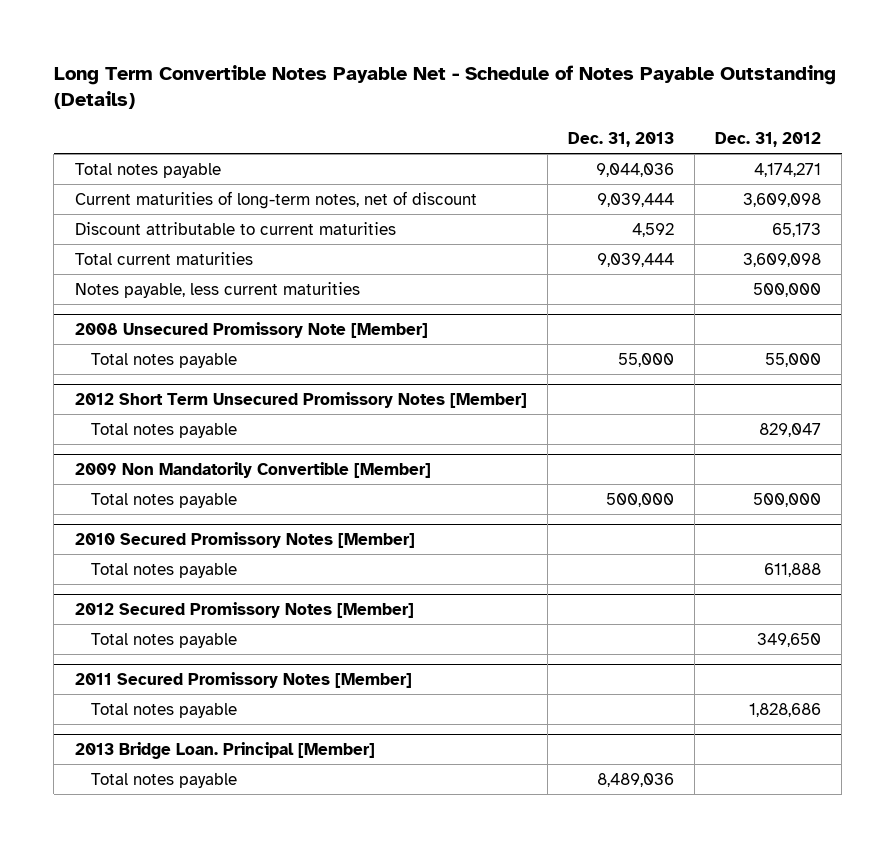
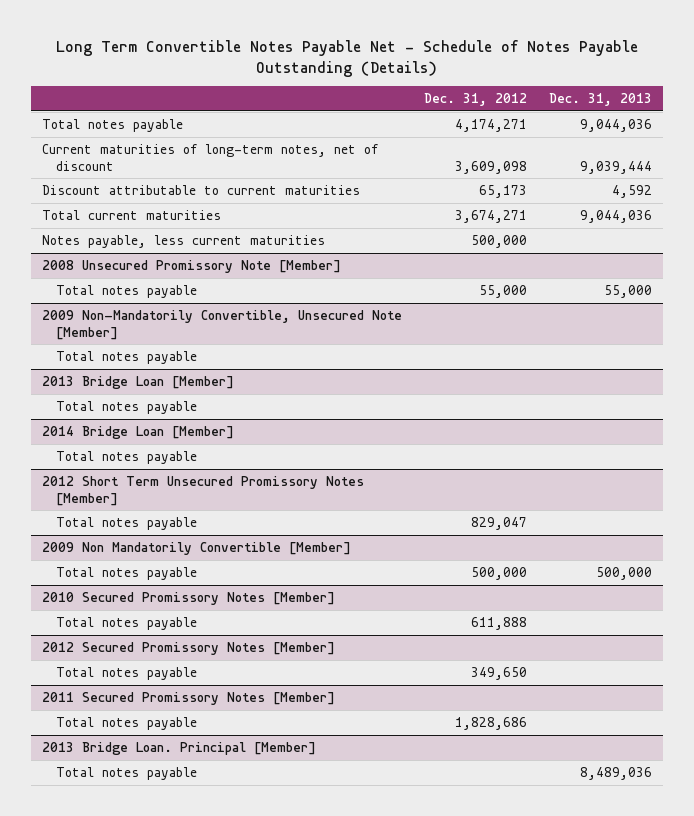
- | Dec. 31, 2013 | Dec. 31, 2012
+ | Dec. 31, 2012 | Dec. 31, 2013
- Total current maturities | 9,039,444 | 3,609,098
+ Total current maturities | 3,674,271 | 9,044,036
+ 2009 Non-Mandatorily Convertible, Unsecured Note [Member]
+ Total notes payable
+ 2013 Bridge Loan [Member]
+ Total notes payable
+ 2014 Bridge Loan [Member]
+ Total notes payable

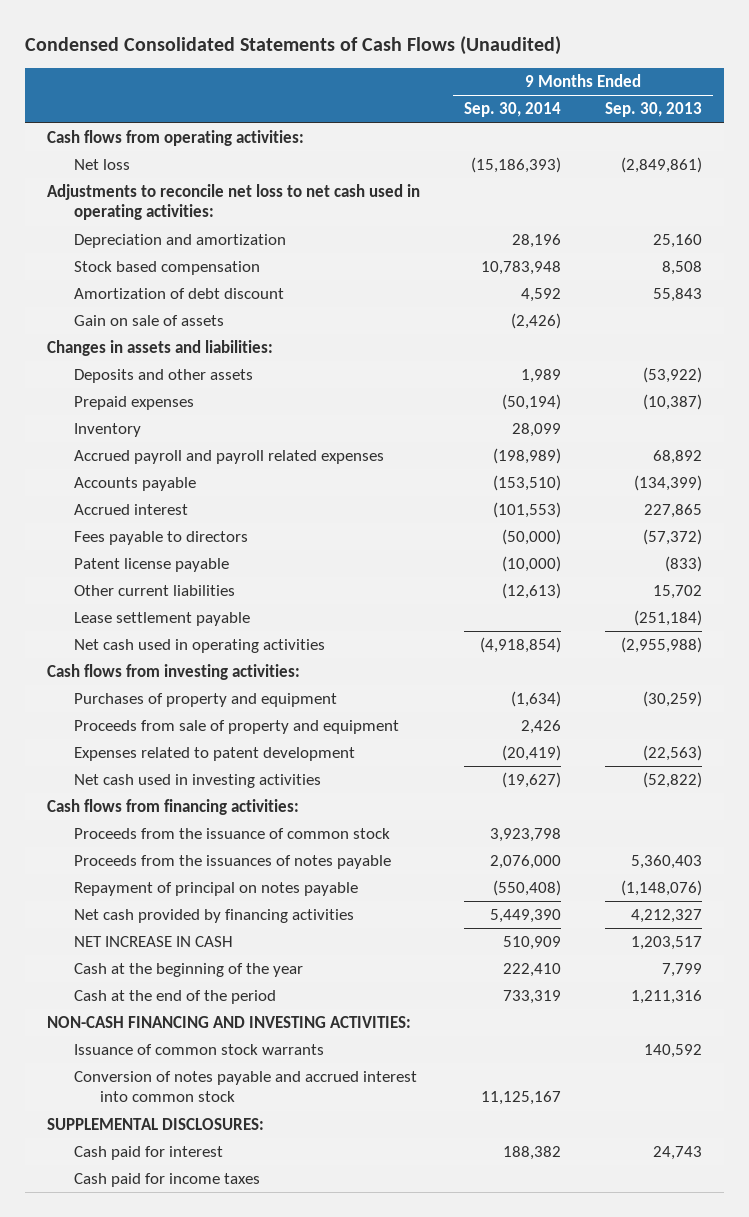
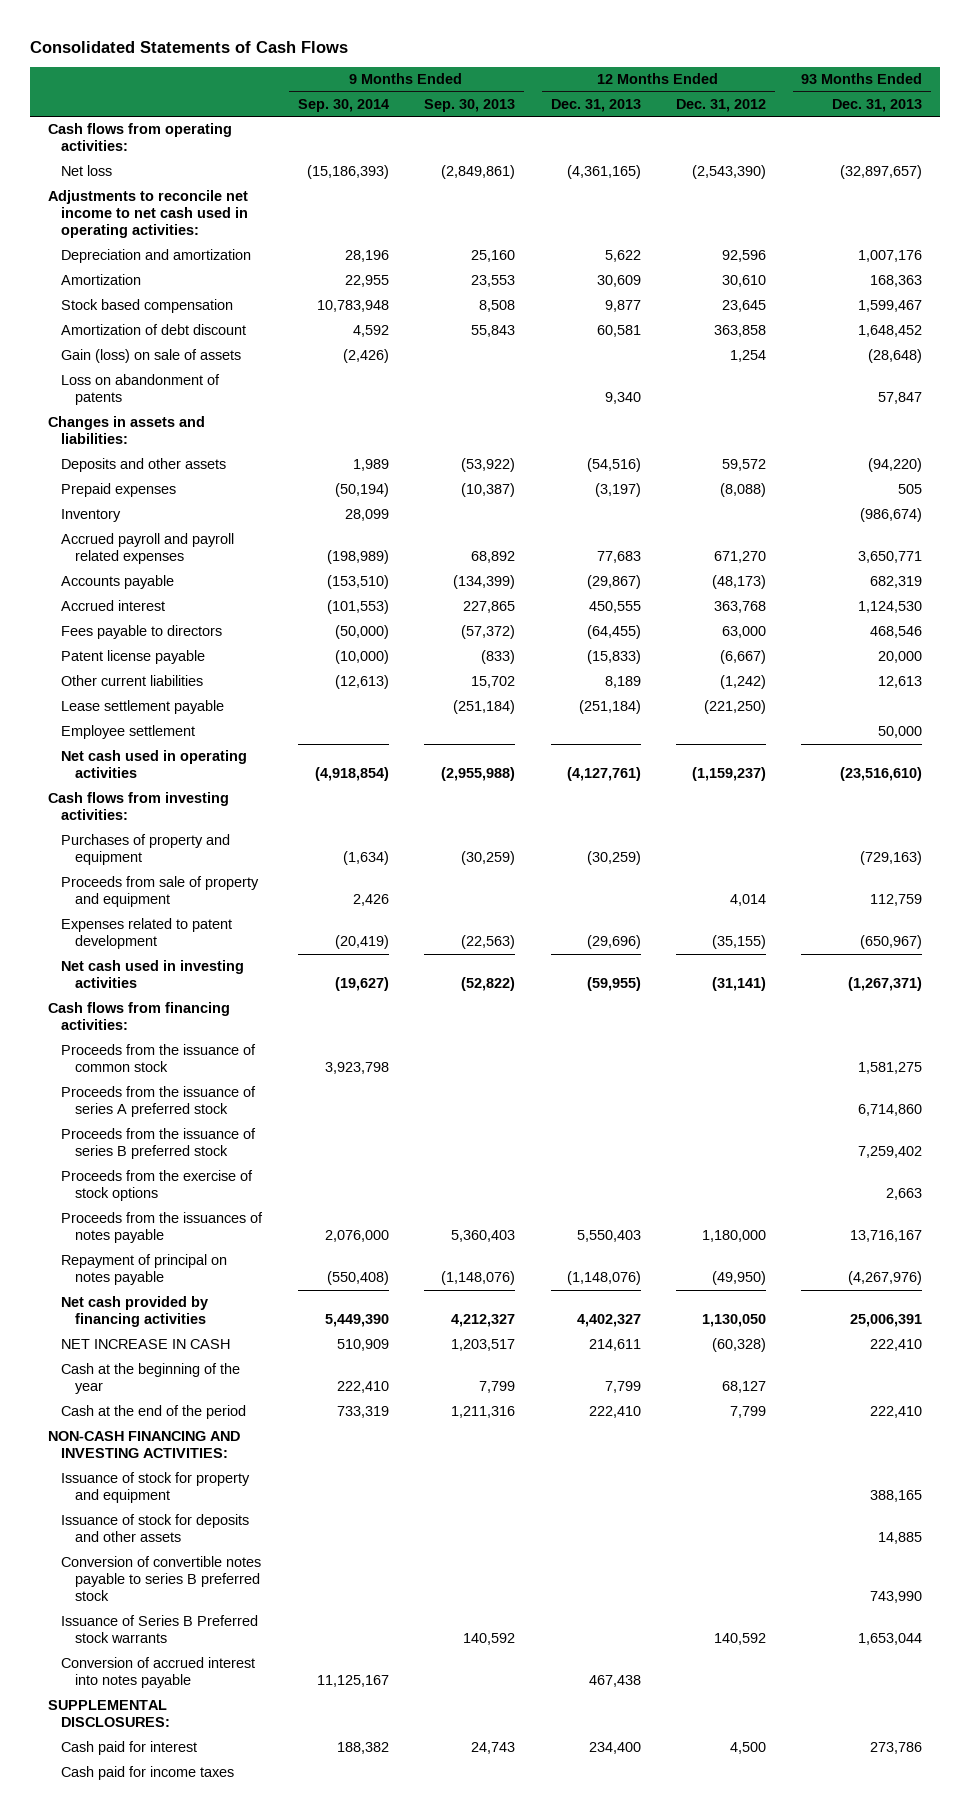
- Condensed Consolidated Statements of Cash Flows (Unaudited)
+ Consolidated Statements of Cash Flows
- | 9 Months Ended Sep. 30, 2014 | 9 Months Ended Sep. 30, 2013
+ | 9 Months Ended Sep. 30, 2014 | 9 Months Ended Sep. 30, 2013 | 12 Months Ended Dec. 31, 2013 | 12 Months Ended Dec. 31, 2012 | 93 Months Ended Dec. 31, 2013
- Adjustments to reconcile net loss to net cash used in operating activities:
+ Adjustments to reconcile net income to net cash used in operating activities:
+ Amortization | 22,955 | 23,553 | 30,609 | 30,610 | 168,363
- Gain on sale of assets | (2,426) |
+ Gain (loss) on sale of assets | (2,426) | | | 1,254 | (28,648)
+ Loss on abandonment of patents | | | 9,340 | | 57,847
+ Employee settlement | | | | | 50,000
+ Proceeds from the issuance of series A preferred stock | | | | | 6,714,860
+ Proceeds from the issuance of series B preferred stock | | | | | 7,259,402
+ Proceeds from the exercise of stock options | | | | | 2,663
- Issuance of common stock warrants | | 140,592
- Conversion of notes payable and accrued interest into common stock | 11,125,167 |
+ Issuance of stock for property and equipment | | | | | 388,165
+ Issuance of stock for deposits and other assets | | | | | 14,885
+ Conversion of convertible notes payable to series B preferred stock | | | | | 743,990
+ Issuance of Series B Preferred stock warrants | | 140,592 | | 140,592 | 1,653,044
+ Conversion of accrued interest into notes payable | 11,125,167 | | 467,438 | |

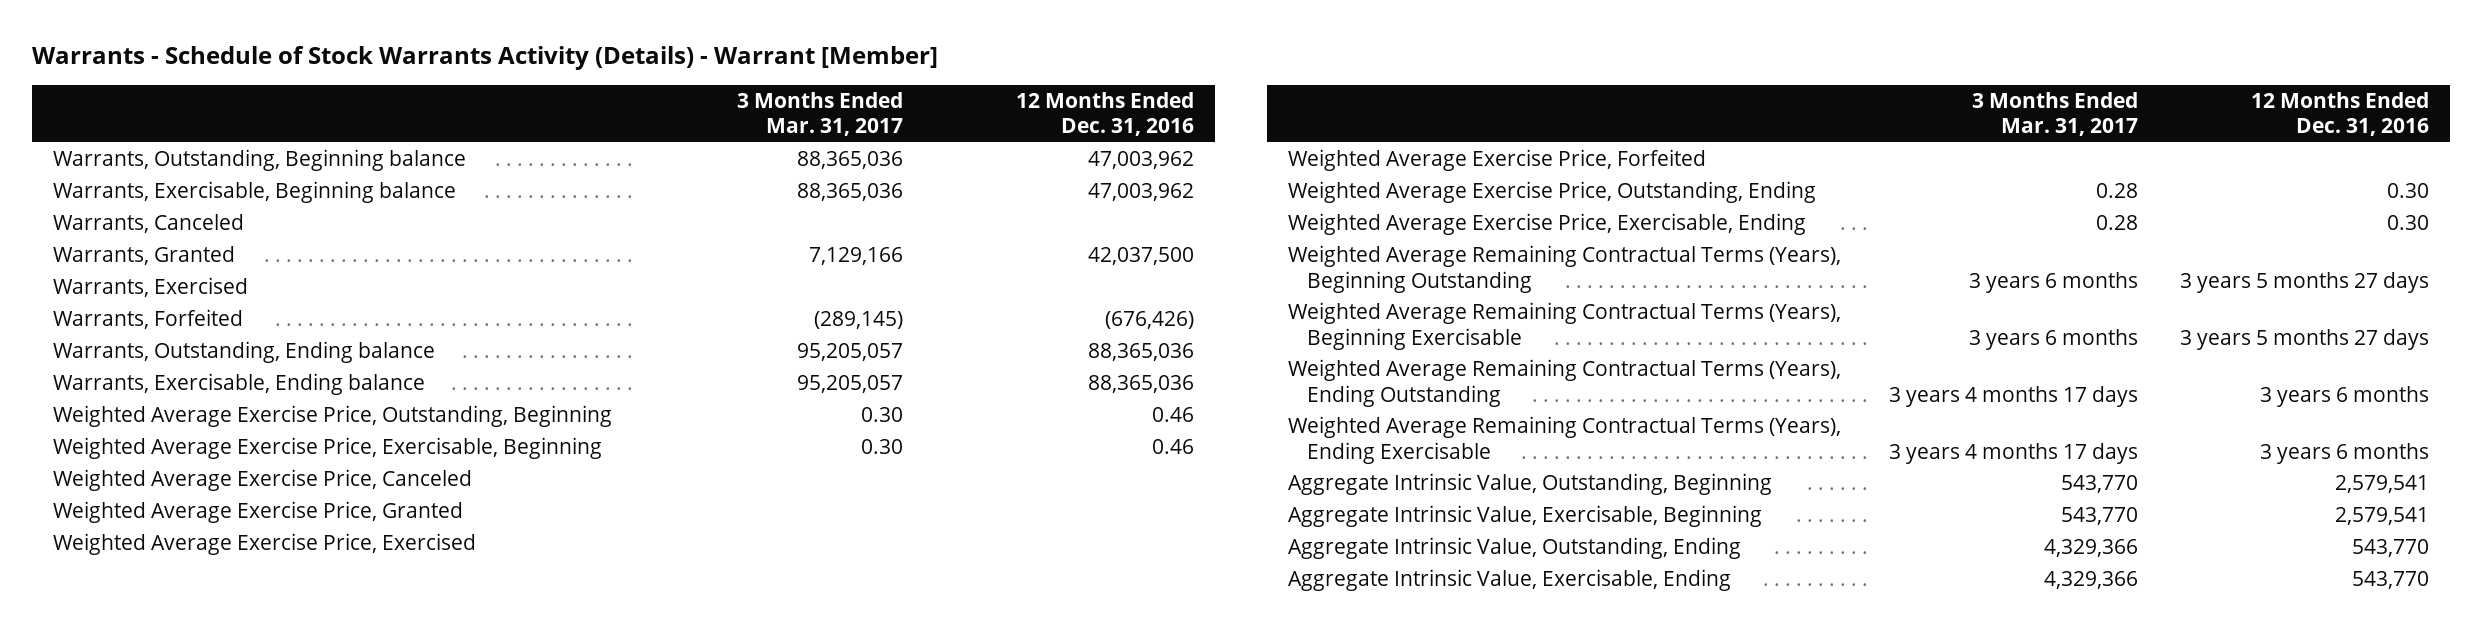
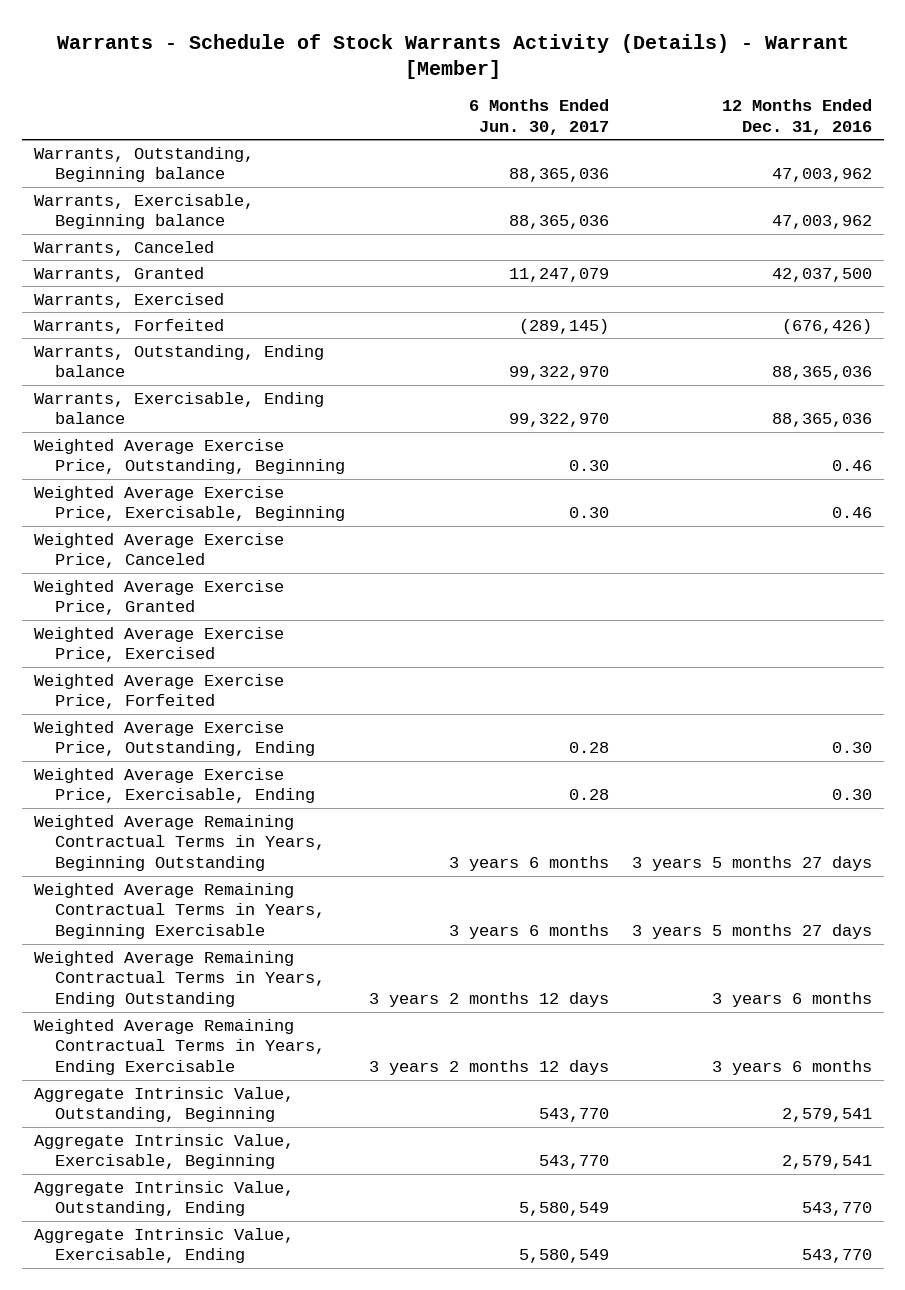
- | 3 Months Ended Mar. 31, 2017 | 12 Months Ended Dec. 31, 2016
+ | 6 Months Ended Jun. 30, 2017 | 12 Months Ended Dec. 31, 2016
- Weighted Average Remaining Contractual Terms (Years), Beginning Outstanding | 3 years 6 months | 3 years 5 months 27 days
- Weighted Average Remaining Contractual Terms (Years), Beginning Exercisable | 3 years 6 months | 3 years 5 months 27 days
- Weighted Average Remaining Contractual Terms (Years), Ending Outstanding | 3 years 4 months 17 days | 3 years 6 months
- Weighted Average Remaining Contractual Terms (Years), Ending Exercisable | 3 years 4 months 17 days | 3 years 6 months
+ Weighted Average Remaining Contractual Terms in Years, Beginning Outstanding | 3 years 6 months | 3 years 5 months 27 days
+ Weighted Average Remaining Contractual Terms in Years, Beginning Exercisable | 3 years 6 months | 3 years 5 months 27 days
+ Weighted Average Remaining Contractual Terms in Years, Ending Outstanding | 3 years 2 months 12 days | 3 years 6 months
+ Weighted Average Remaining Contractual Terms in Years, Ending Exercisable | 3 years 2 months 12 days | 3 years 6 months

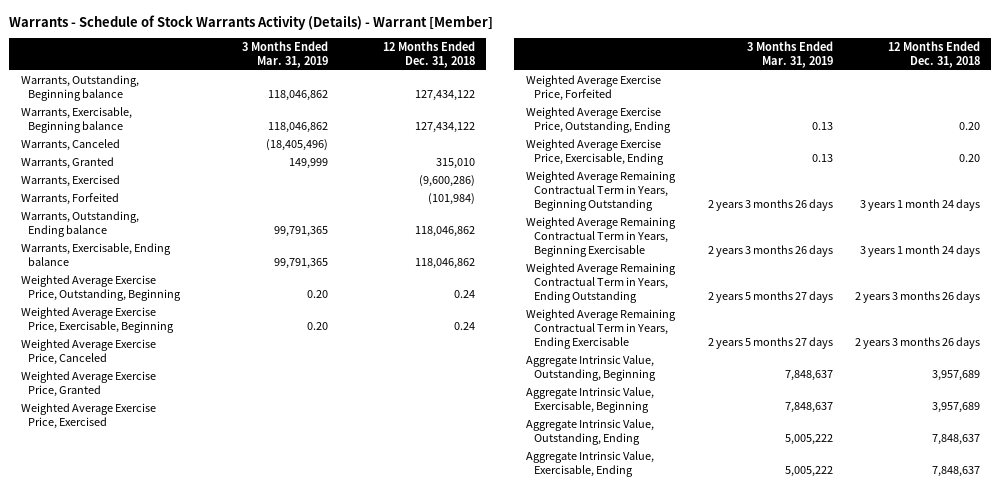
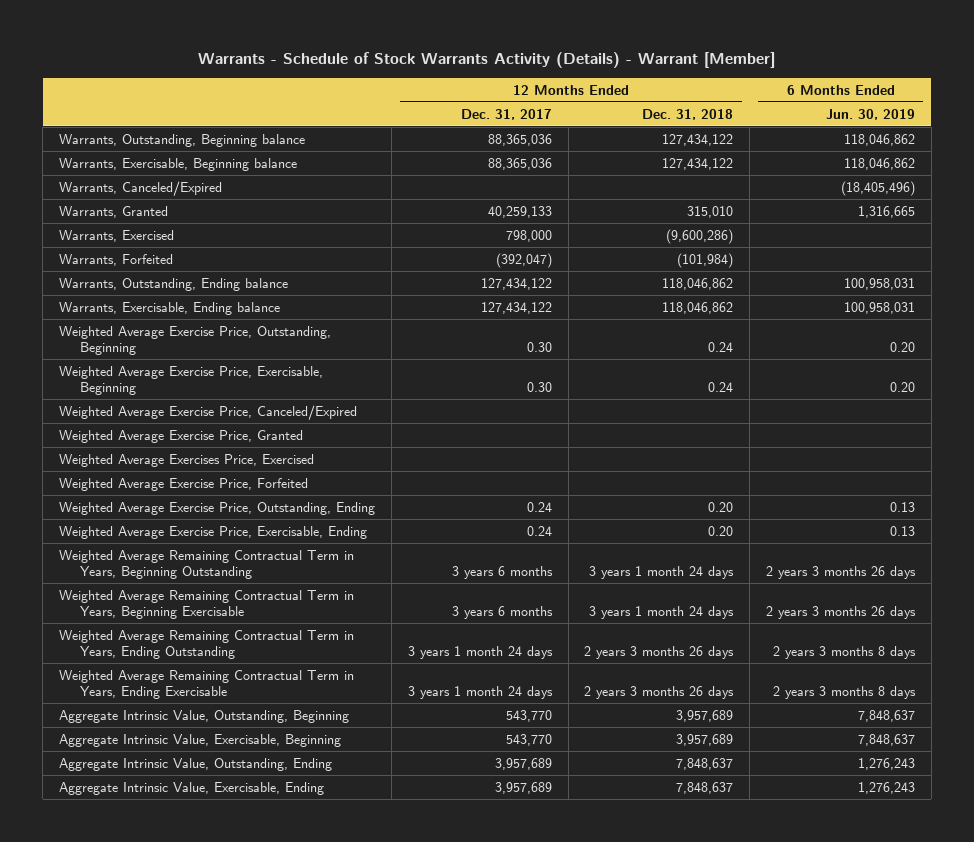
- | 3 Months Ended Mar. 31, 2019 | 12 Months Ended Dec. 31, 2018
+ | 12 Months Ended Dec. 31, 2017 | 12 Months Ended Dec. 31, 2018 | 6 Months Ended Jun. 30, 2019
- Warrants, Canceled | (18,405,496) |
+ Warrants, Canceled/Expired | | | (18,405,496)
- Weighted Average Exercise Price, Canceled
+ Weighted Average Exercise Price, Canceled/Expired
- Weighted Average Exercise Price, Exercised
+ Weighted Average Exercises Price, Exercised

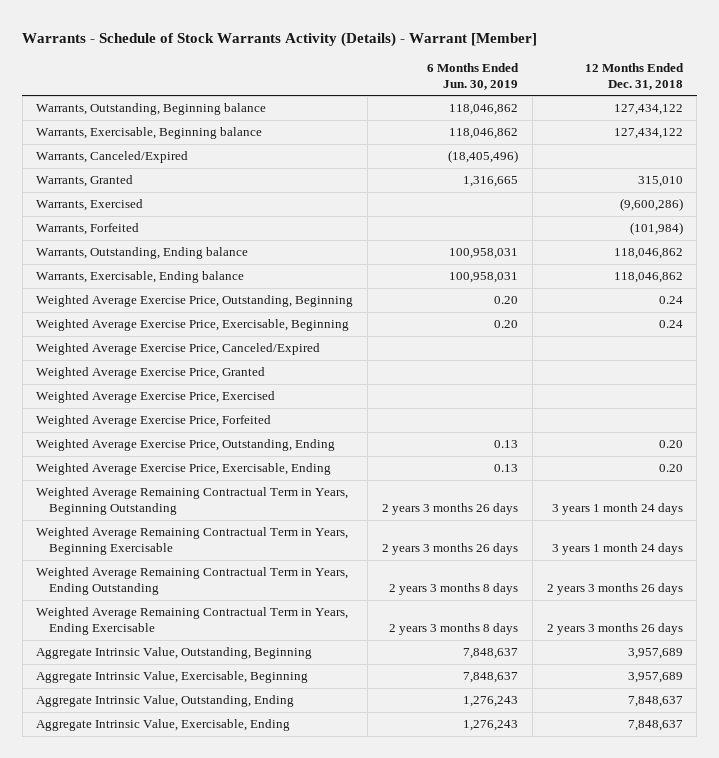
- | 12 Months Ended Dec. 31, 2017 | 12 Months Ended Dec. 31, 2018 | 6 Months Ended Jun. 30, 2019
+ | 6 Months Ended Jun. 30, 2019 | 12 Months Ended Dec. 31, 2018
- Weighted Average Exercises Price, Exercised
+ Weighted Average Exercise Price, Exercised

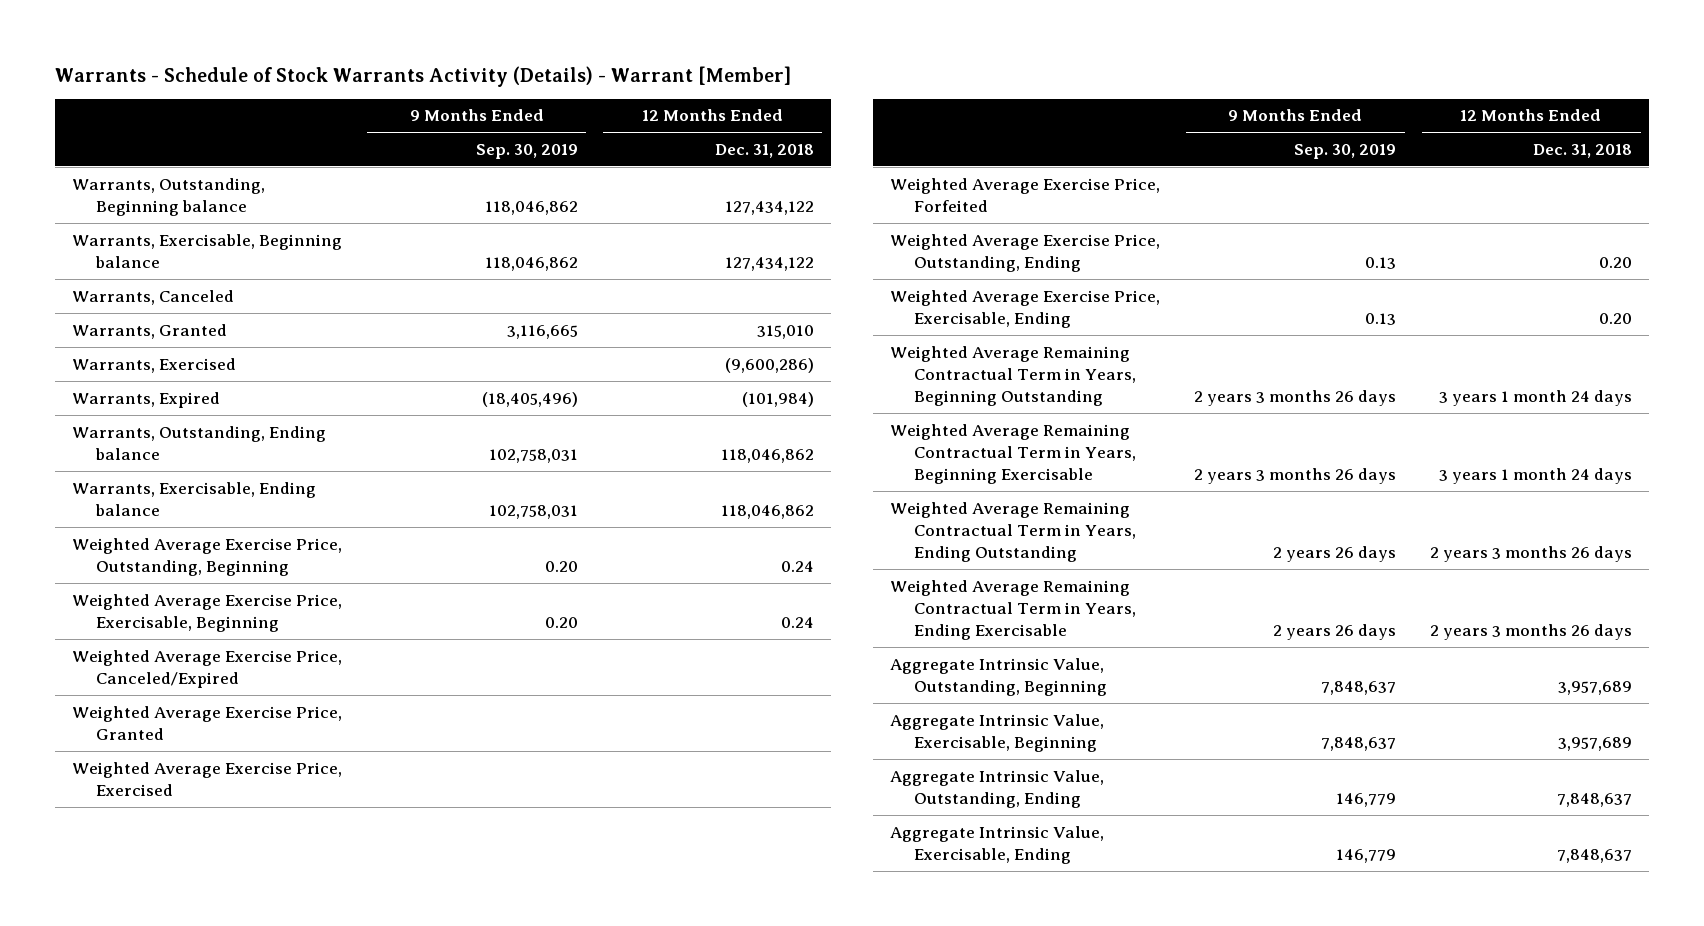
- | 6 Months Ended Jun. 30, 2019 | 12 Months Ended Dec. 31, 2018
+ | 9 Months Ended Sep. 30, 2019 | 12 Months Ended Dec. 31, 2018
- Warrants, Canceled/Expired | (18,405,496) |
+ Warrants, Canceled
- Warrants, Forfeited | | (101,984)
+ Warrants, Expired | (18,405,496) | (101,984)

